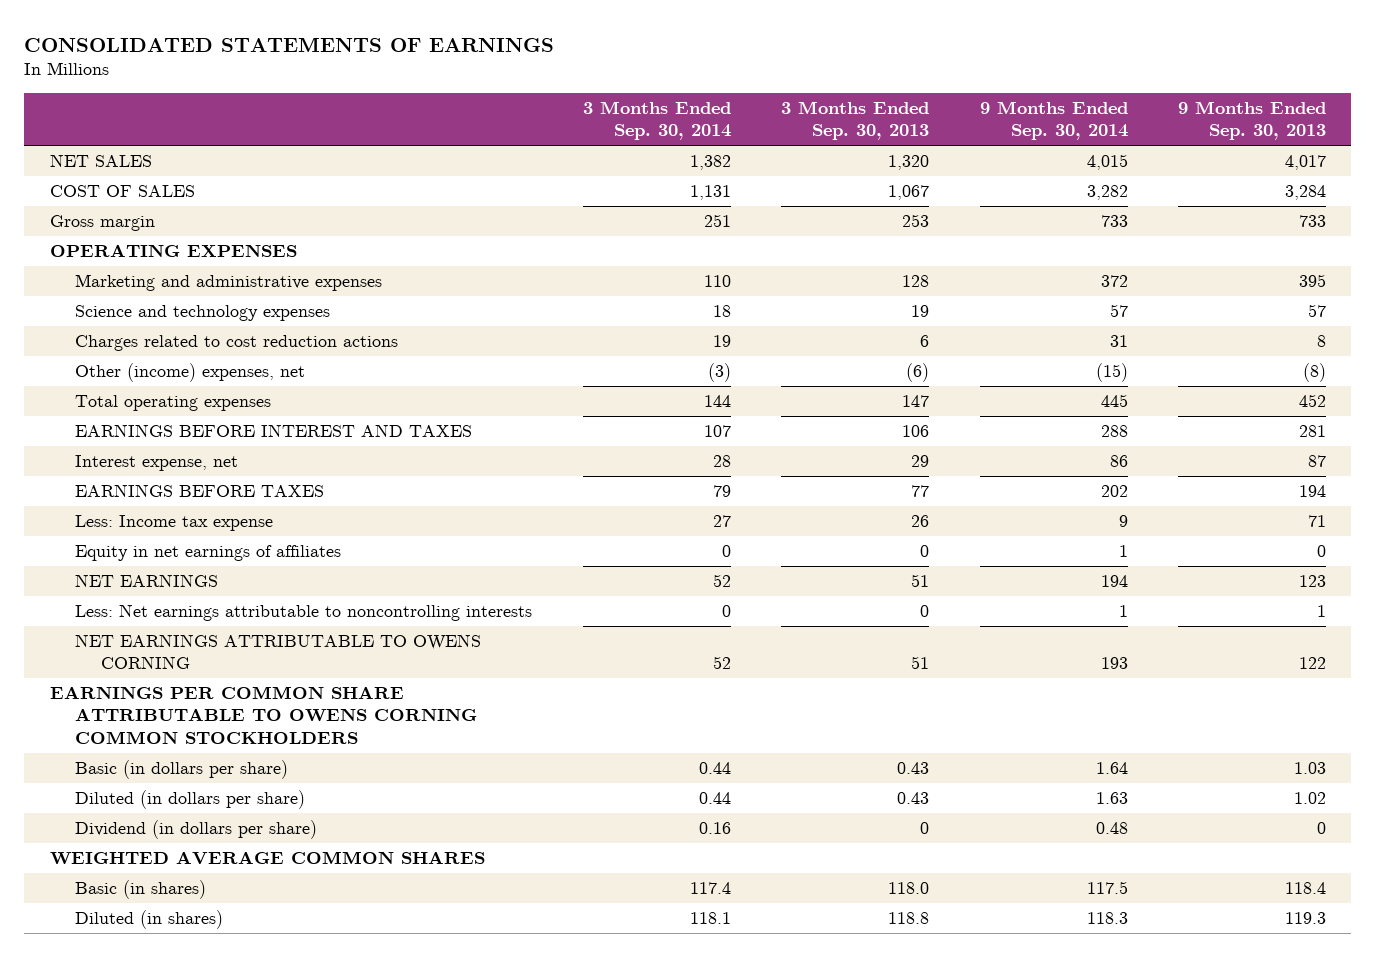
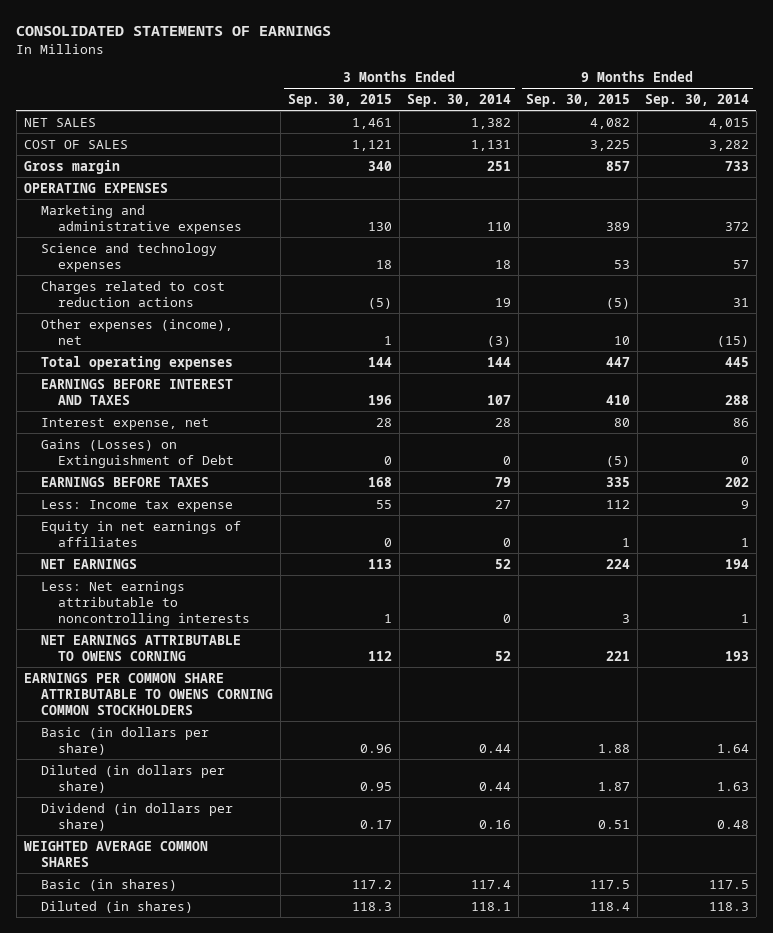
- | 3 Months Ended Sep. 30, 2014 | 3 Months Ended Sep. 30, 2013 | 9 Months Ended Sep. 30, 2014 | 9 Months Ended Sep. 30, 2013
+ | 3 Months Ended Sep. 30, 2015 | 3 Months Ended Sep. 30, 2014 | 9 Months Ended Sep. 30, 2015 | 9 Months Ended Sep. 30, 2014
- Other (income) expenses, net | (3) | (6) | (15) | (8)
+ Other expenses (income), net | 1 | (3) | 10 | (15)
+ Gains (Losses) on Extinguishment of Debt | 0 | 0 | (5) | 0

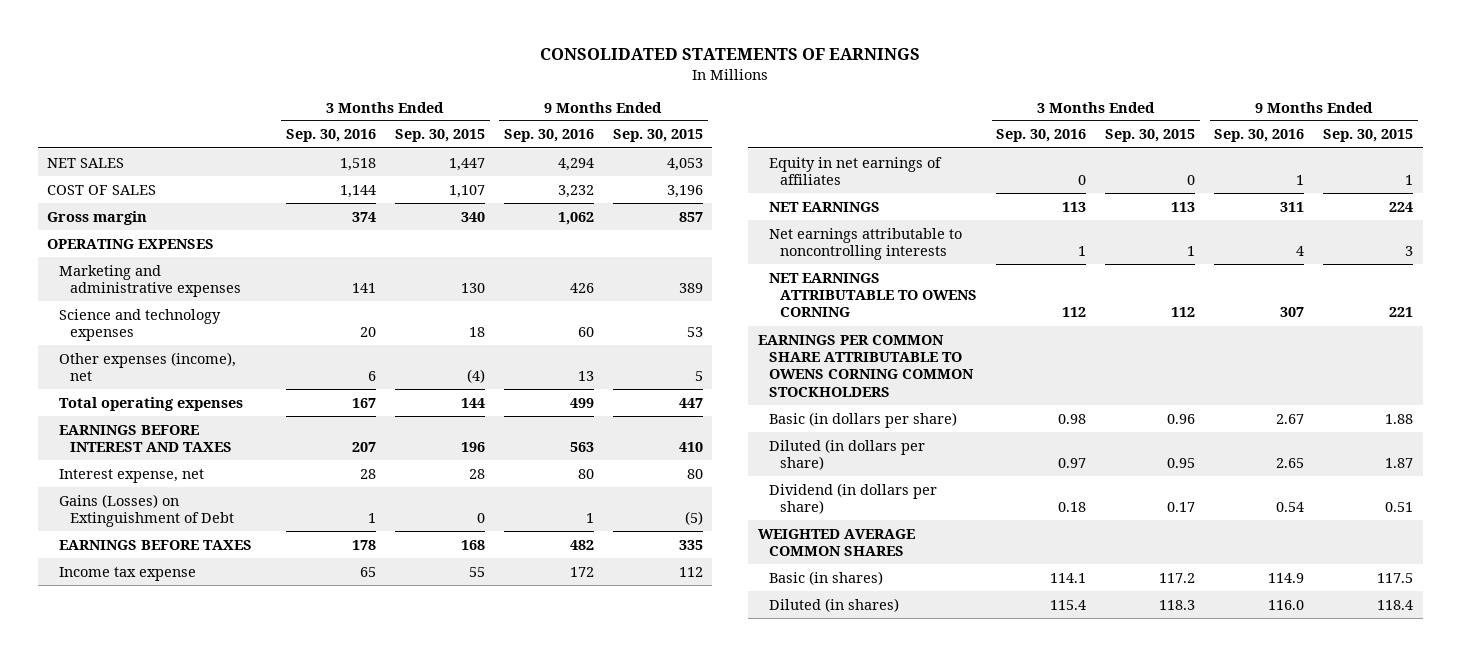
- | 3 Months Ended Sep. 30, 2015 | 3 Months Ended Sep. 30, 2014 | 9 Months Ended Sep. 30, 2015 | 9 Months Ended Sep. 30, 2014
+ | 3 Months Ended Sep. 30, 2016 | 3 Months Ended Sep. 30, 2015 | 9 Months Ended Sep. 30, 2016 | 9 Months Ended Sep. 30, 2015
- NET SALES | 1,461 | 1,382 | 4,082 | 4,015
- COST OF SALES | 1,121 | 1,131 | 3,225 | 3,282
+ NET SALES | 1,518 | 1,447 | 4,294 | 4,053
+ COST OF SALES | 1,144 | 1,107 | 3,232 | 3,196
- Charges related to cost reduction actions | (5) | 19 | (5) | 31
- Other expenses (income), net | 1 | (3) | 10 | (15)
+ Other expenses (income), net | 6 | (4) | 13 | 5
- Less: Income tax expense | 55 | 27 | 112 | 9
+ Income tax expense | 65 | 55 | 172 | 112
- Less: Net earnings attributable to noncontrolling interests | 1 | 0 | 3 | 1
+ Net earnings attributable to noncontrolling interests | 1 | 1 | 4 | 3

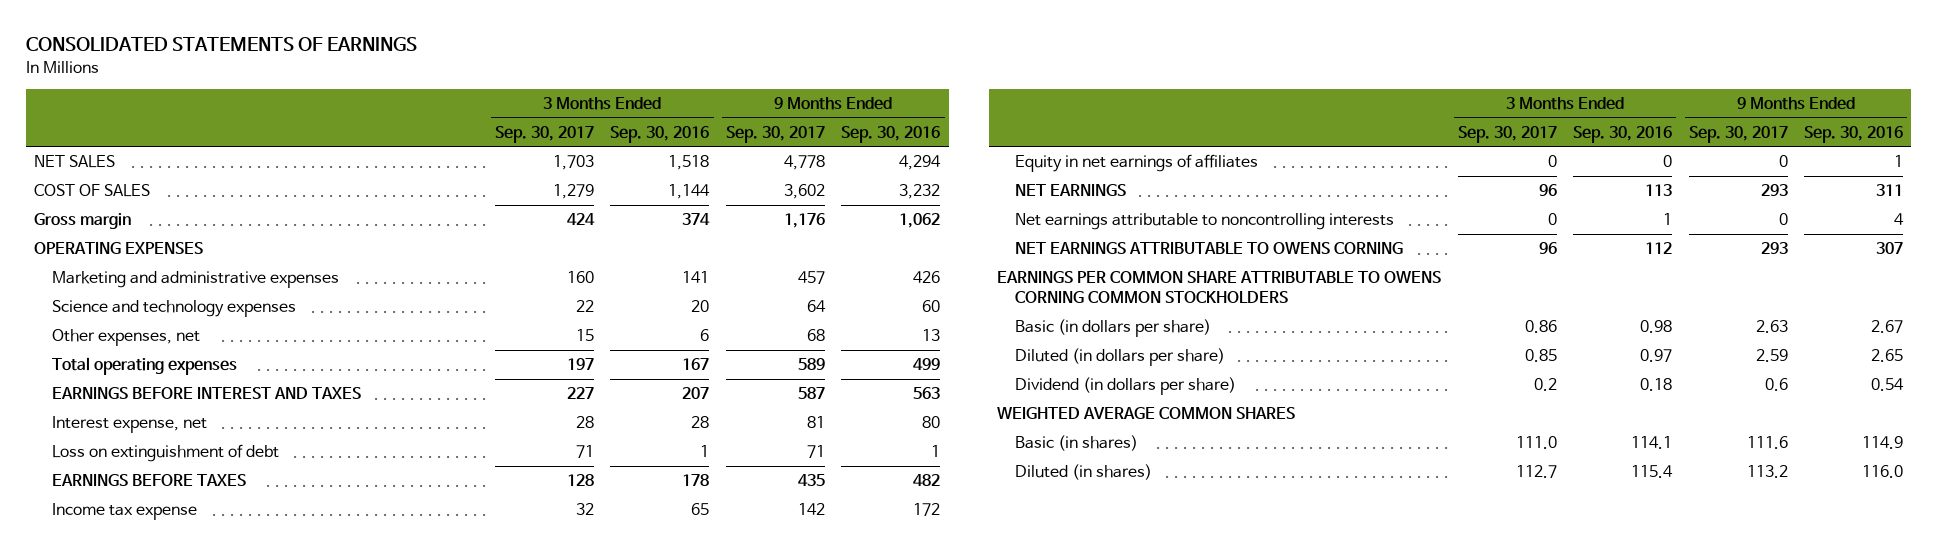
- | 3 Months Ended Sep. 30, 2016 | 3 Months Ended Sep. 30, 2015 | 9 Months Ended Sep. 30, 2016 | 9 Months Ended Sep. 30, 2015
+ | 3 Months Ended Sep. 30, 2017 | 3 Months Ended Sep. 30, 2016 | 9 Months Ended Sep. 30, 2017 | 9 Months Ended Sep. 30, 2016
- Other expenses (income), net | 6 | (4) | 13 | 5
+ Other expenses, net | 15 | 6 | 68 | 13
- Gains (Losses) on Extinguishment of Debt | 1 | 0 | 1 | (5)
+ Loss on extinguishment of debt | 71 | 1 | 71 | 1

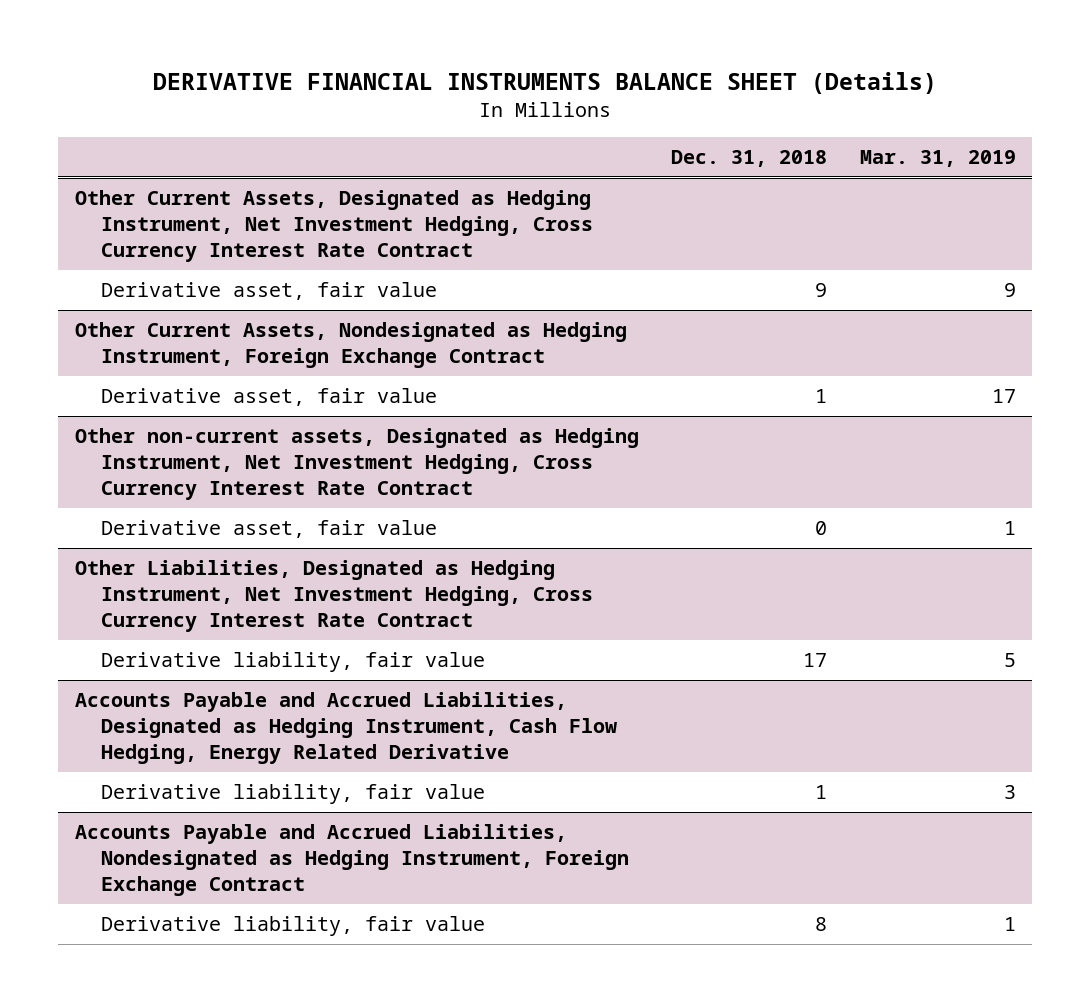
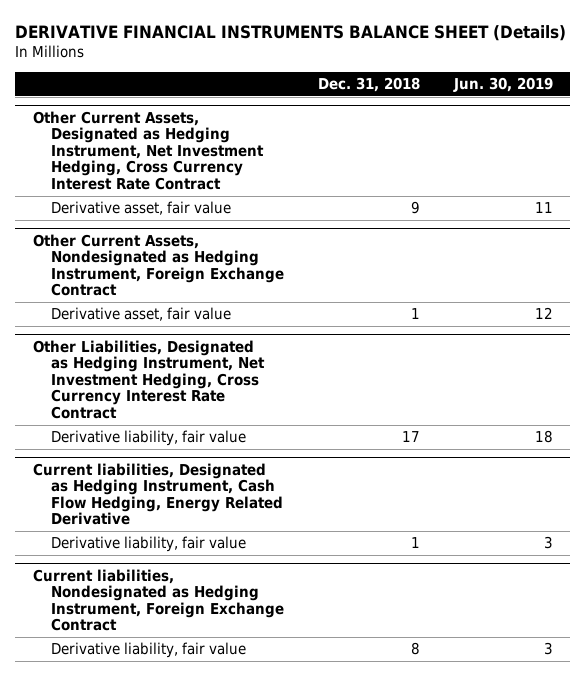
- | Dec. 31, 2018 | Mar. 31, 2019
+ | Dec. 31, 2018 | Jun. 30, 2019
- Other non-current assets, Designated as Hedging Instrument, Net Investment Hedging, Cross Currency Interest Rate Contract
- Derivative asset, fair value | 0 | 1
- Accounts Payable and Accrued Liabilities, Designated as Hedging Instrument, Cash Flow Hedging, Energy Related Derivative
+ Current liabilities, Designated as Hedging Instrument, Cash Flow Hedging, Energy Related Derivative
- Accounts Payable and Accrued Liabilities, Nondesignated as Hedging Instrument, Foreign Exchange Contract
+ Current liabilities, Nondesignated as Hedging Instrument, Foreign Exchange Contract

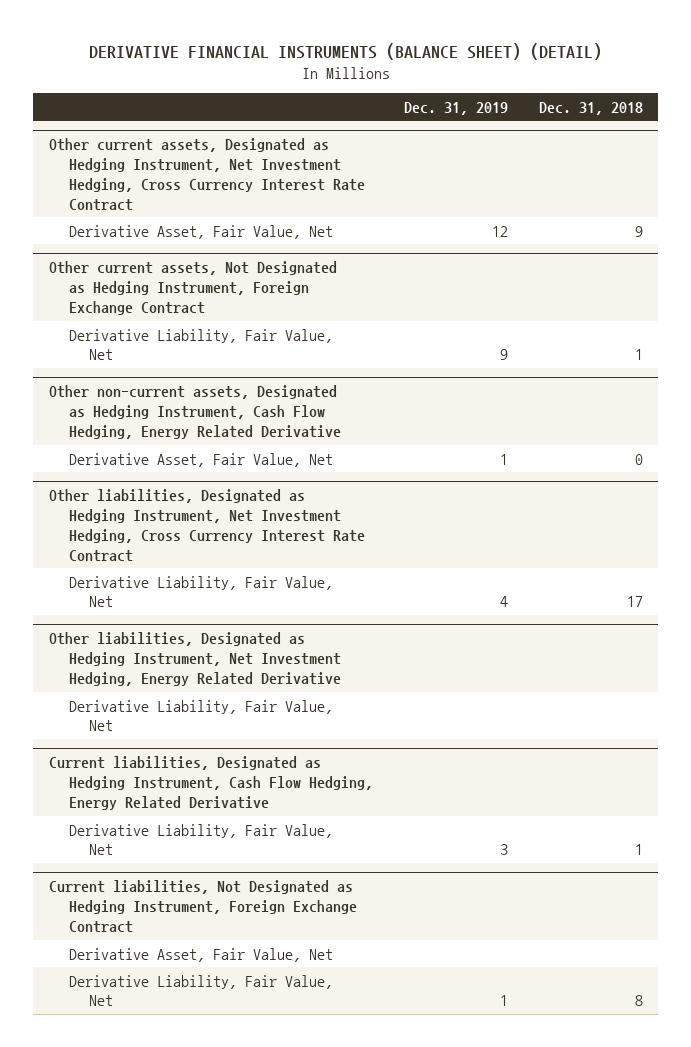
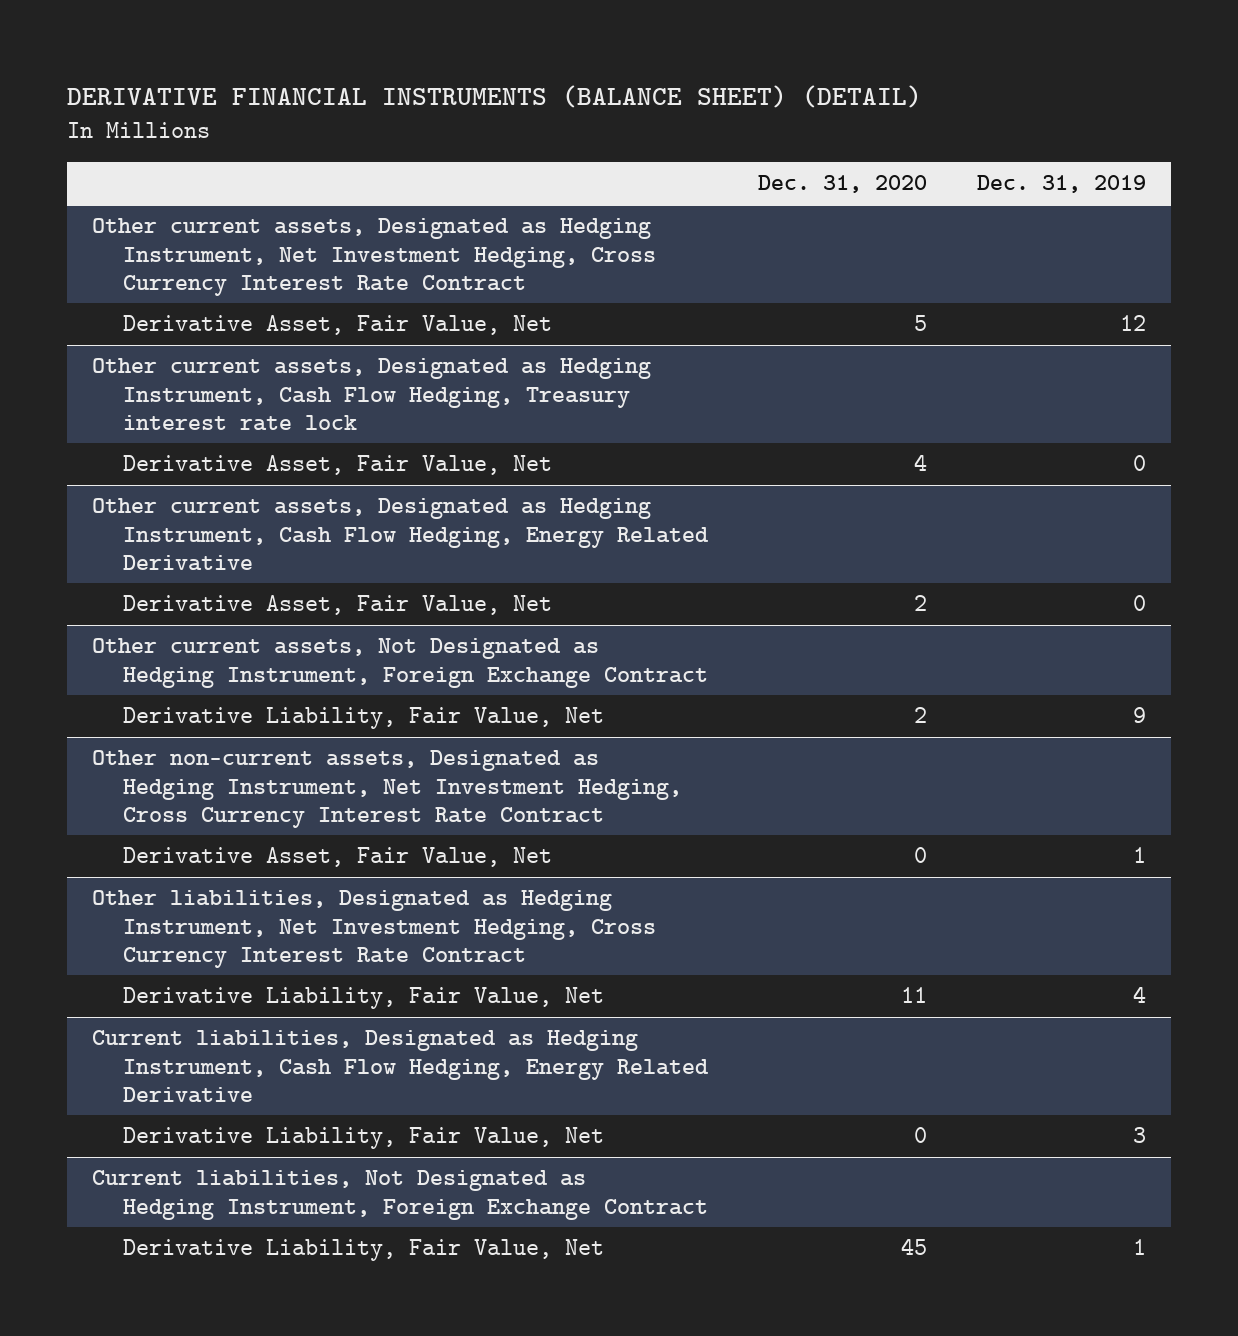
- | Dec. 31, 2019 | Dec. 31, 2018
+ | Dec. 31, 2020 | Dec. 31, 2019
+ Other current assets, Designated as Hedging Instrument, Cash Flow Hedging, Treasury interest rate lock
+ Derivative Asset, Fair Value, Net | 4 | 0
+ Other current assets, Designated as Hedging Instrument, Cash Flow Hedging, Energy Related Derivative
+ Derivative Asset, Fair Value, Net | 2 | 0
- Other non-current assets, Designated as Hedging Instrument, Cash Flow Hedging, Energy Related Derivative
+ Other non-current assets, Designated as Hedging Instrument, Net Investment Hedging, Cross Currency Interest Rate Contract
- Other liabilities, Designated as Hedging Instrument, Net Investment Hedging, Energy Related Derivative
- Derivative Liability, Fair Value, Net
@ Current liabilities, Not Designated as Hedging Instrument, Foreign Exchange Contract
- Derivative Asset, Fair Value, Net

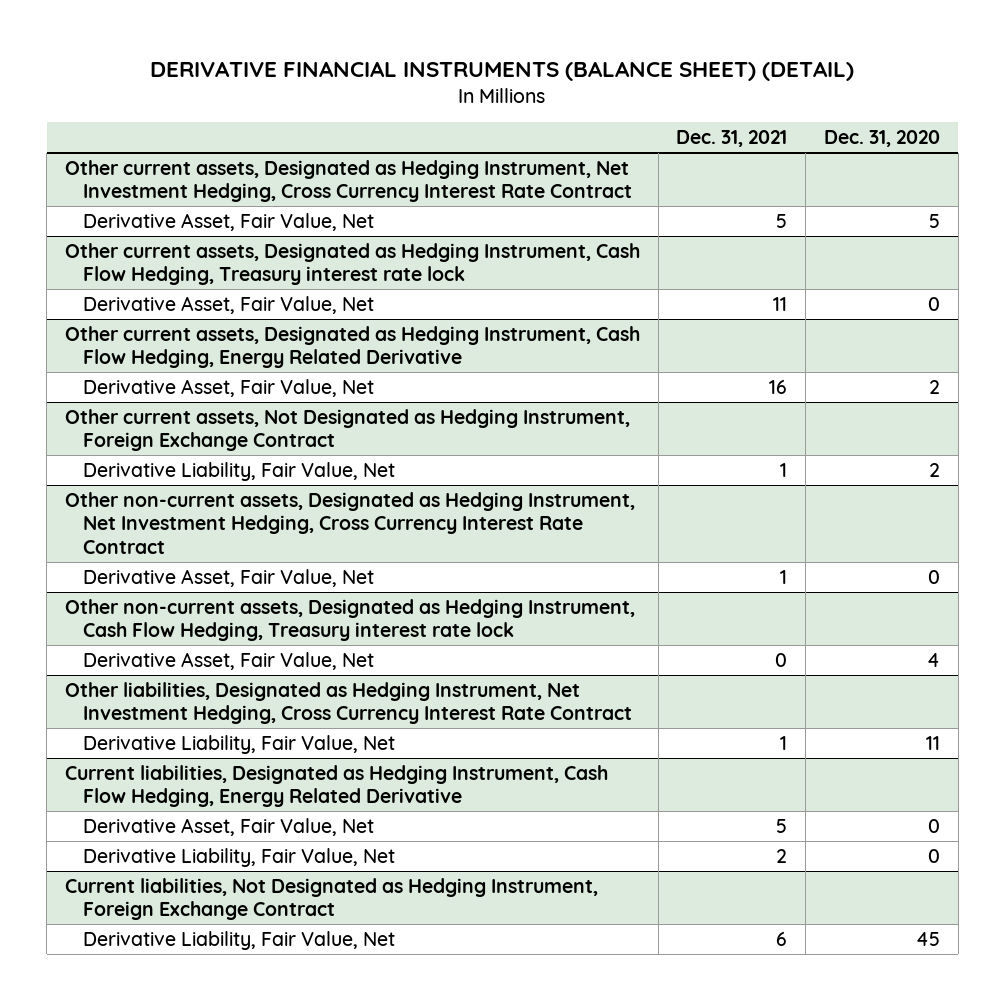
- | Dec. 31, 2020 | Dec. 31, 2019
+ | Dec. 31, 2021 | Dec. 31, 2020
@ Other current assets, Designated as Hedging Instrument, Cash Flow Hedging, Treasury interest rate lock
- Derivative Asset, Fair Value, Net | 4 | 0
+ Derivative Asset, Fair Value, Net | 11 | 0
+ Other non-current assets, Designated as Hedging Instrument, Cash Flow Hedging, Treasury interest rate lock
+ Derivative Asset, Fair Value, Net | 0 | 4
@ Current liabilities, Designated as Hedging Instrument, Cash Flow Hedging, Energy Related Derivative
+ Derivative Asset, Fair Value, Net | 5 | 0

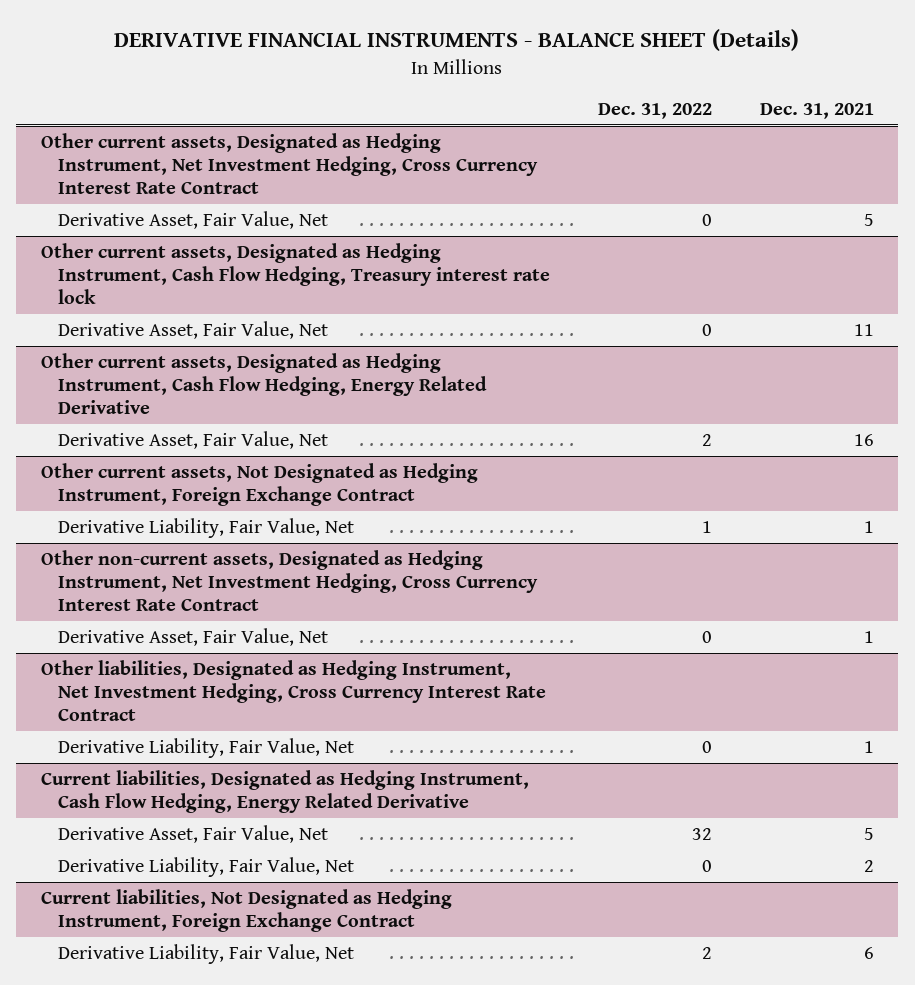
- DERIVATIVE FINANCIAL INSTRUMENTS (BALANCE SHEET) (DETAIL)
+ DERIVATIVE FINANCIAL INSTRUMENTS - BALANCE SHEET (Details)
- | Dec. 31, 2021 | Dec. 31, 2020
+ | Dec. 31, 2022 | Dec. 31, 2021
- Other non-current assets, Designated as Hedging Instrument, Cash Flow Hedging, Treasury interest rate lock
- Derivative Asset, Fair Value, Net | 0 | 4

